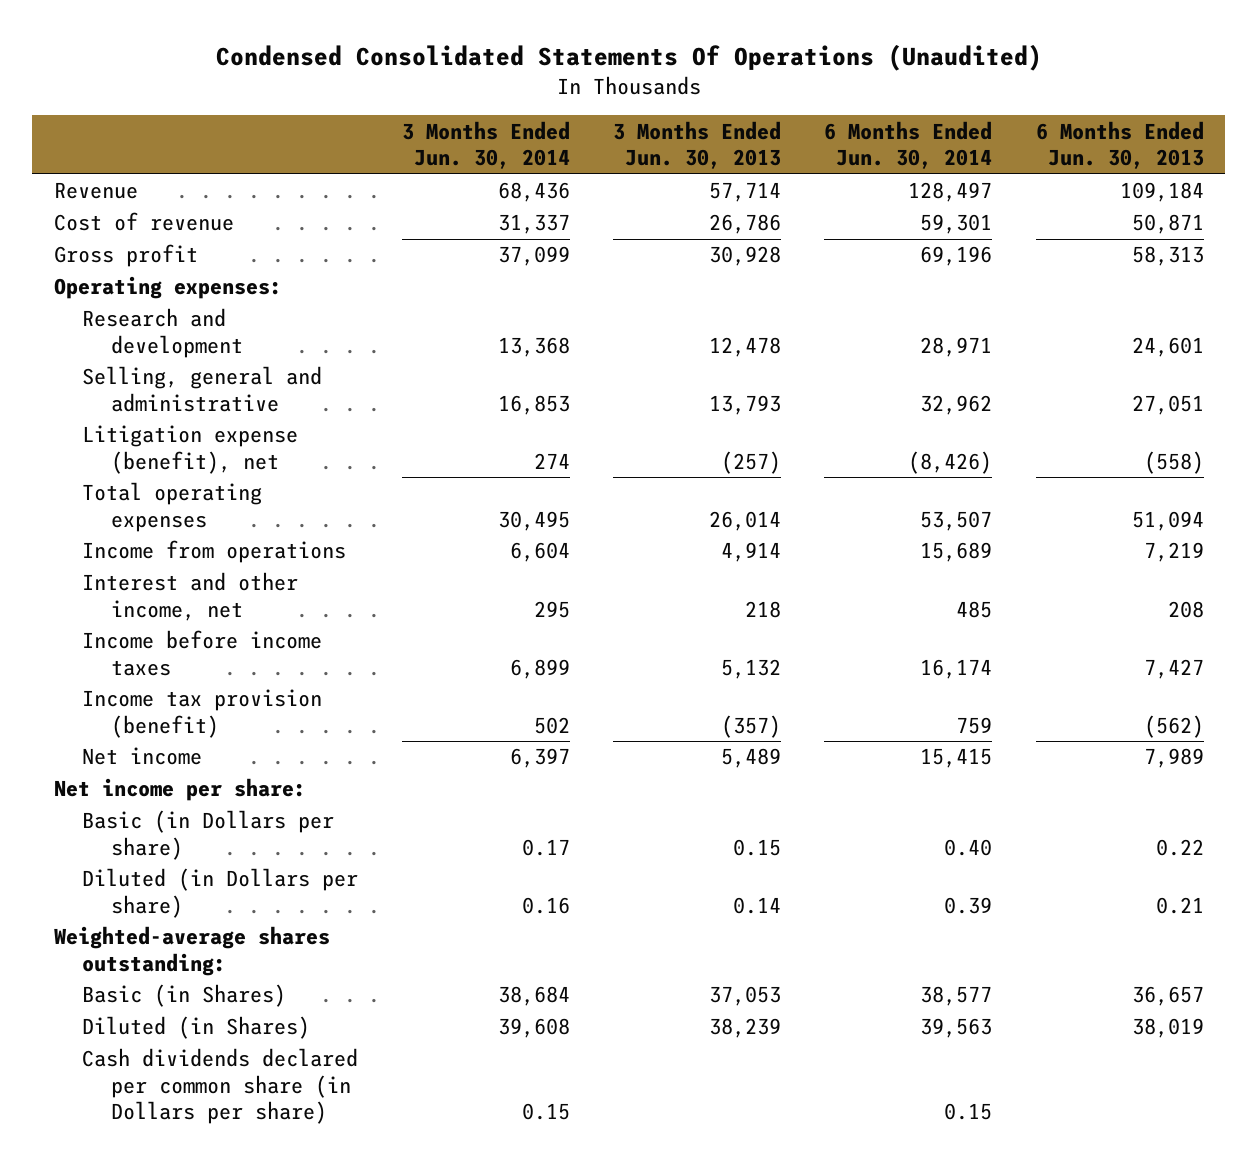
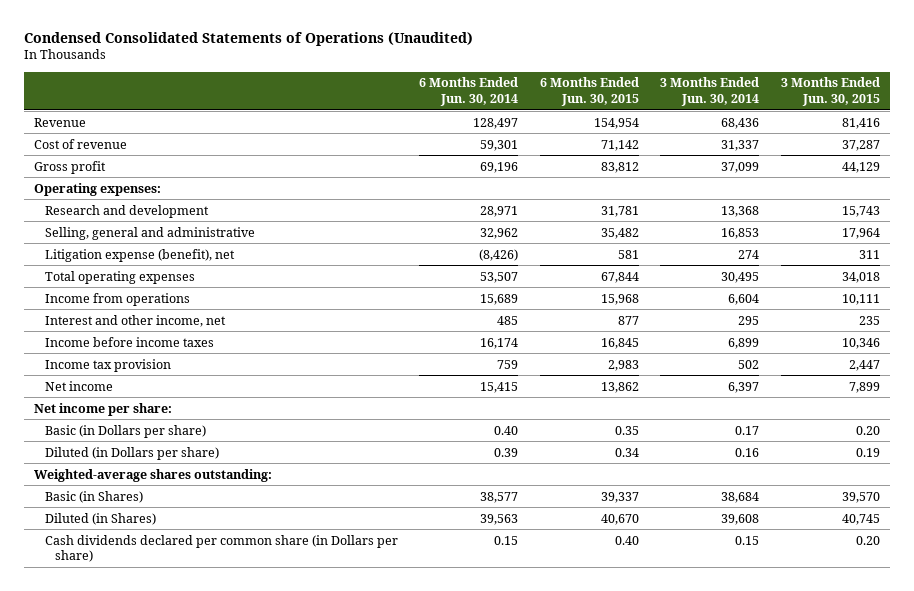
- Condensed Consolidated Statements Of Operations (Unaudited)
+ Condensed Consolidated Statements of Operations (Unaudited)
- | 3 Months Ended Jun. 30, 2014 | 3 Months Ended Jun. 30, 2013 | 6 Months Ended Jun. 30, 2014 | 6 Months Ended Jun. 30, 2013
+ | 6 Months Ended Jun. 30, 2014 | 6 Months Ended Jun. 30, 2015 | 3 Months Ended Jun. 30, 2014 | 3 Months Ended Jun. 30, 2015
- Income tax provision (benefit) | 502 | (357) | 759 | (562)
+ Income tax provision | 759 | 2,983 | 502 | 2,447

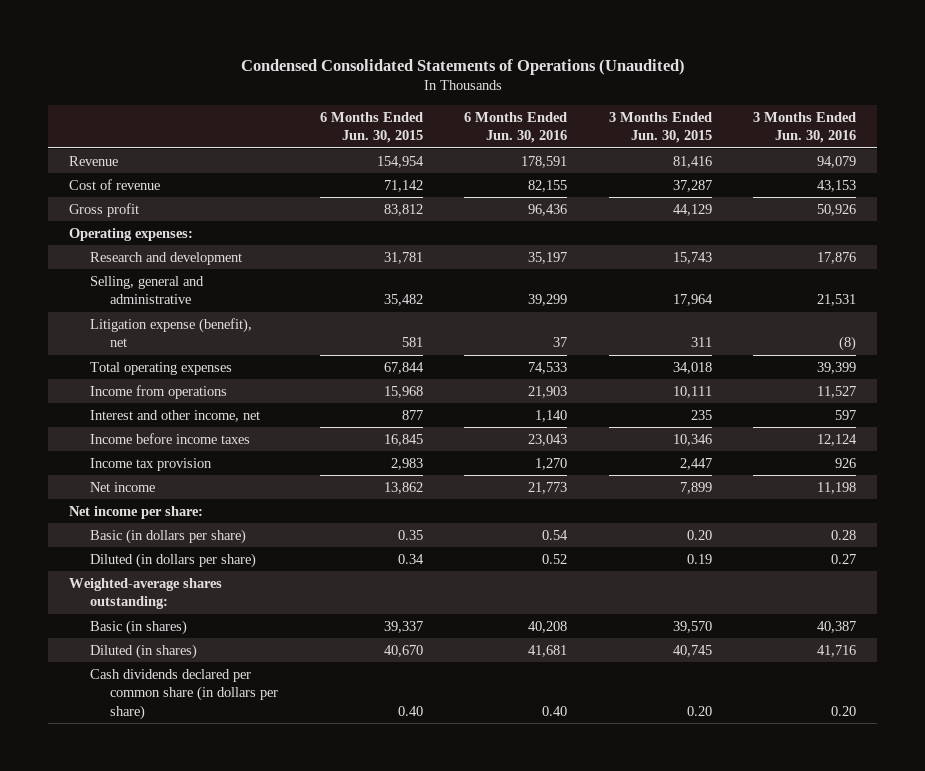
- | 6 Months Ended Jun. 30, 2014 | 6 Months Ended Jun. 30, 2015 | 3 Months Ended Jun. 30, 2014 | 3 Months Ended Jun. 30, 2015
+ | 6 Months Ended Jun. 30, 2015 | 6 Months Ended Jun. 30, 2016 | 3 Months Ended Jun. 30, 2015 | 3 Months Ended Jun. 30, 2016
- Basic (in Dollars per share) | 0.40 | 0.35 | 0.17 | 0.20
- Diluted (in Dollars per share) | 0.39 | 0.34 | 0.16 | 0.19
+ Basic (in dollars per share) | 0.35 | 0.54 | 0.20 | 0.28
+ Diluted (in dollars per share) | 0.34 | 0.52 | 0.19 | 0.27
- Basic (in Shares) | 38,577 | 39,337 | 38,684 | 39,570
- Diluted (in Shares) | 39,563 | 40,670 | 39,608 | 40,745
- Cash dividends declared per common share (in Dollars per share) | 0.15 | 0.40 | 0.15 | 0.20
+ Basic (in shares) | 39,337 | 40,208 | 39,570 | 40,387
+ Diluted (in shares) | 40,670 | 41,681 | 40,745 | 41,716
+ Cash dividends declared per common share (in dollars per share) | 0.40 | 0.40 | 0.20 | 0.20

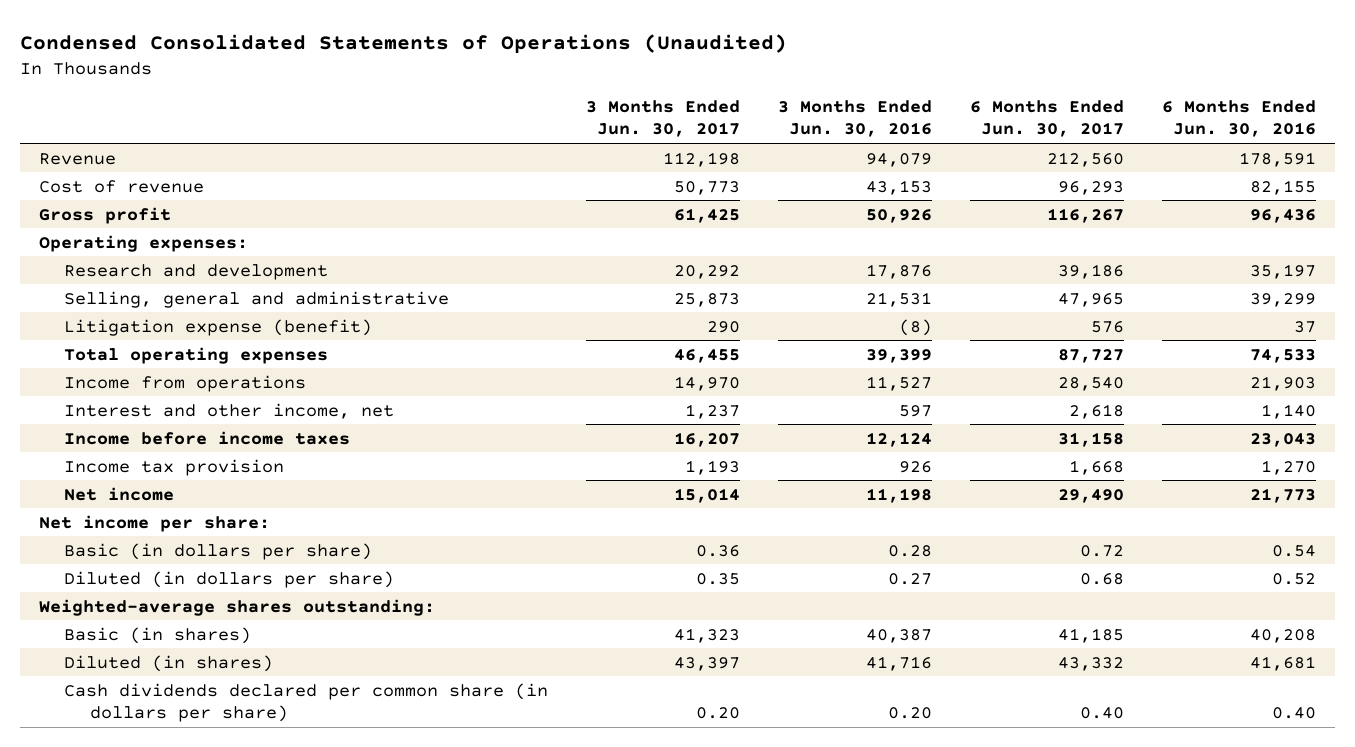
- | 6 Months Ended Jun. 30, 2015 | 6 Months Ended Jun. 30, 2016 | 3 Months Ended Jun. 30, 2015 | 3 Months Ended Jun. 30, 2016
+ | 3 Months Ended Jun. 30, 2017 | 3 Months Ended Jun. 30, 2016 | 6 Months Ended Jun. 30, 2017 | 6 Months Ended Jun. 30, 2016
- Litigation expense (benefit), net | 581 | 37 | 311 | (8)
+ Litigation expense (benefit) | 290 | (8) | 576 | 37

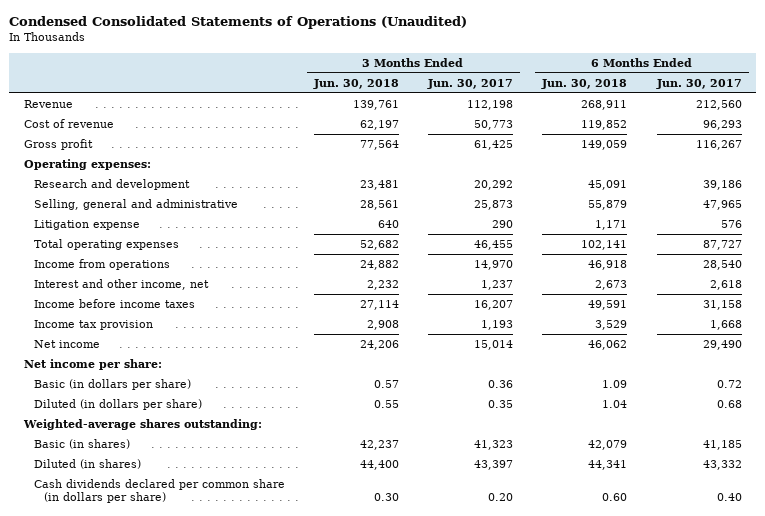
- | 3 Months Ended Jun. 30, 2017 | 3 Months Ended Jun. 30, 2016 | 6 Months Ended Jun. 30, 2017 | 6 Months Ended Jun. 30, 2016
+ | 3 Months Ended Jun. 30, 2018 | 3 Months Ended Jun. 30, 2017 | 6 Months Ended Jun. 30, 2018 | 6 Months Ended Jun. 30, 2017
- Litigation expense (benefit) | 290 | (8) | 576 | 37
+ Litigation expense | 640 | 290 | 1,171 | 576

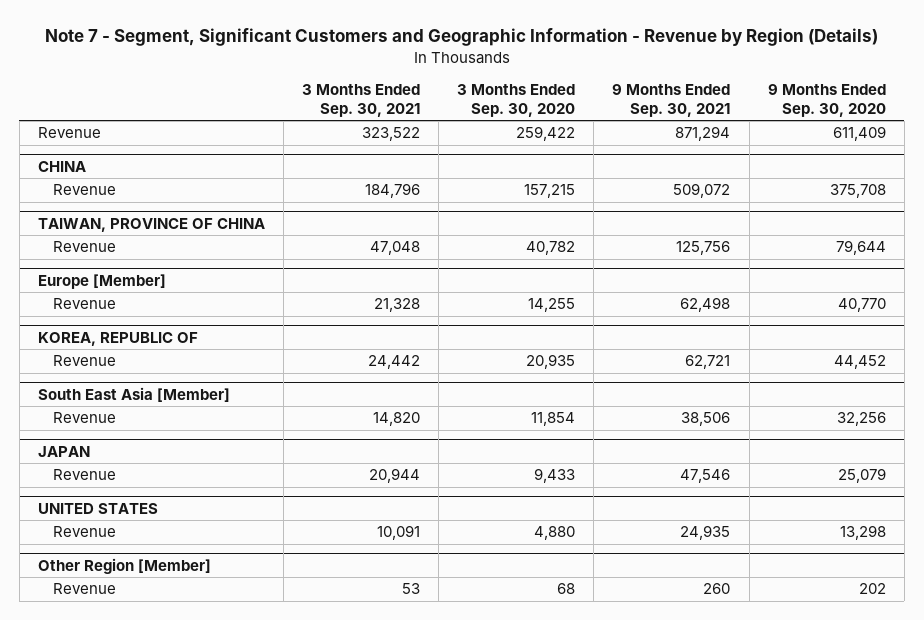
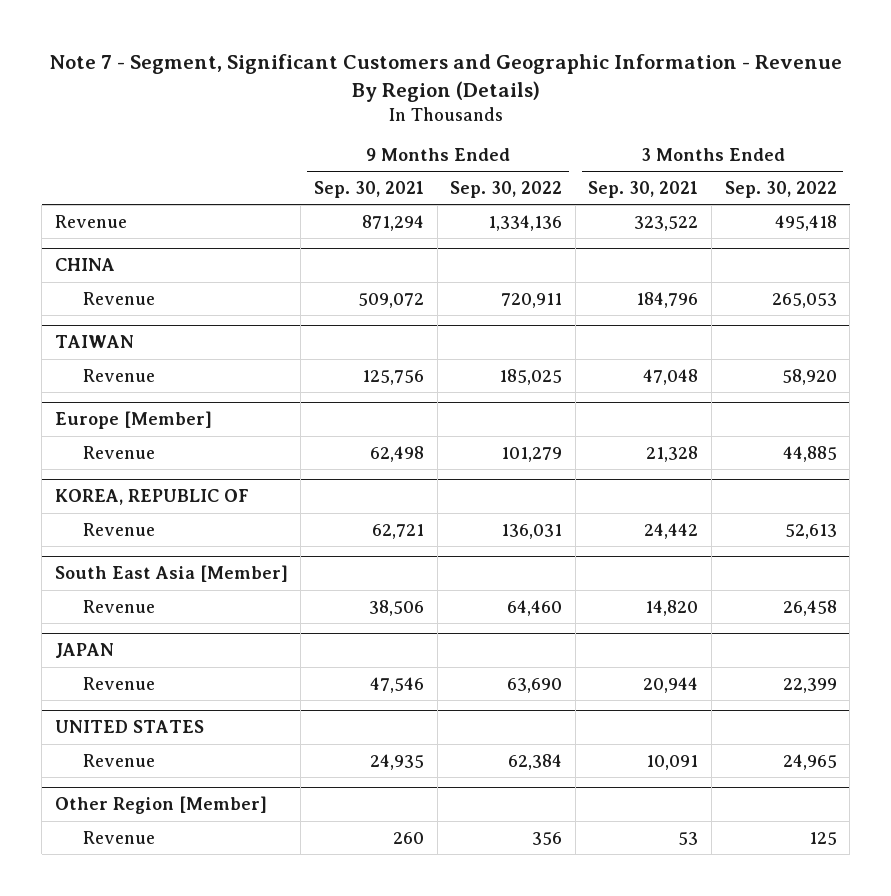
- Note 7 - Segment, Significant Customers and Geographic Information - Revenue by Region (Details)
+ Note 7 - Segment, Significant Customers and Geographic Information - Revenue By Region (Details)
- | 3 Months Ended Sep. 30, 2021 | 3 Months Ended Sep. 30, 2020 | 9 Months Ended Sep. 30, 2021 | 9 Months Ended Sep. 30, 2020
+ | 9 Months Ended Sep. 30, 2021 | 9 Months Ended Sep. 30, 2022 | 3 Months Ended Sep. 30, 2021 | 3 Months Ended Sep. 30, 2022
- TAIWAN, PROVINCE OF CHINA
+ TAIWAN

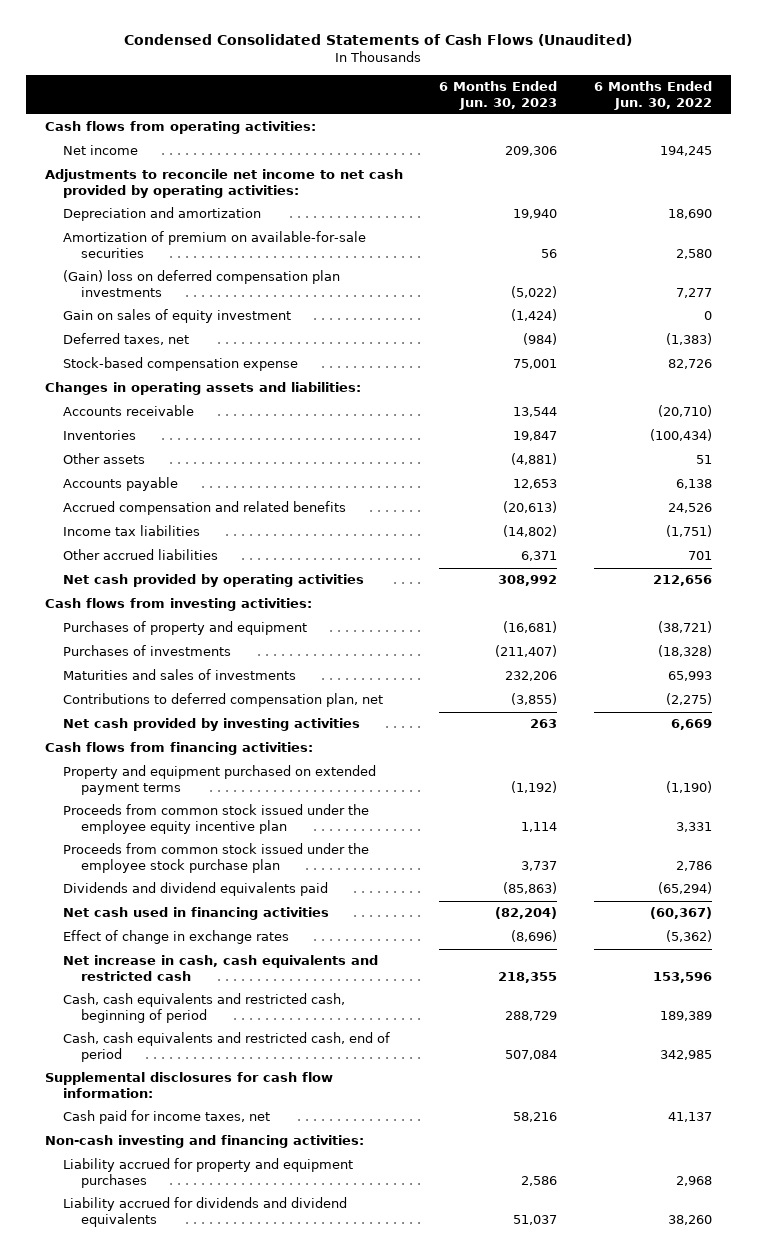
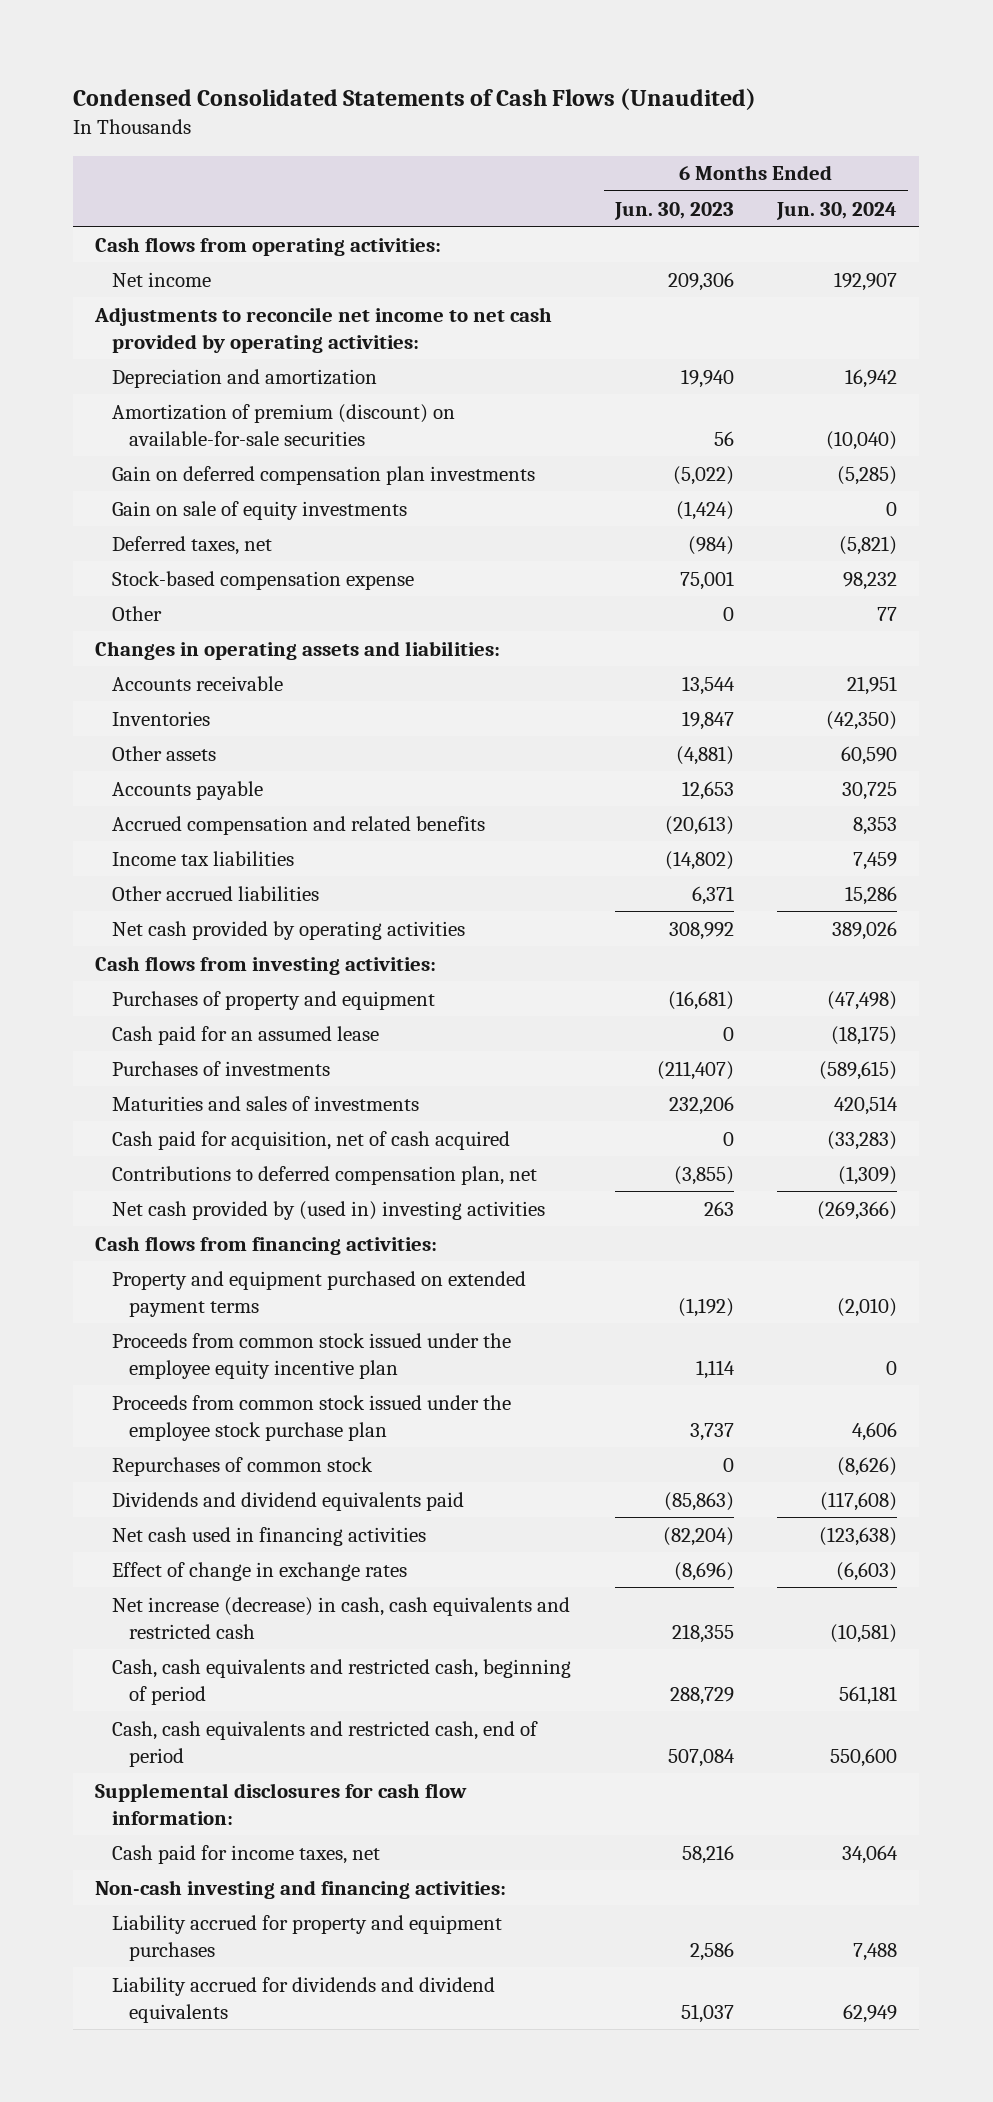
- | 6 Months Ended Jun. 30, 2023 | 6 Months Ended Jun. 30, 2022
+ | 6 Months Ended Jun. 30, 2023 | 6 Months Ended Jun. 30, 2024
- Amortization of premium on available-for-sale securities | 56 | 2,580
- (Gain) loss on deferred compensation plan investments | (5,022) | 7,277
- Gain on sales of equity investment | (1,424) | 0
+ Amortization of premium (discount) on available-for-sale securities | 56 | (10,040)
+ Gain on deferred compensation plan investments | (5,022) | (5,285)
+ Gain on sale of equity investments | (1,424) | 0
+ Other | 0 | 77
+ Cash paid for an assumed lease | 0 | (18,175)
+ Cash paid for acquisition, net of cash acquired | 0 | (33,283)
- Net cash provided by investing activities | 263 | 6,669
+ Net cash provided by (used in) investing activities | 263 | (269,366)
+ Repurchases of common stock | 0 | (8,626)
- Net increase in cash, cash equivalents and restricted cash | 218,355 | 153,596
+ Net increase (decrease) in cash, cash equivalents and restricted cash | 218,355 | (10,581)

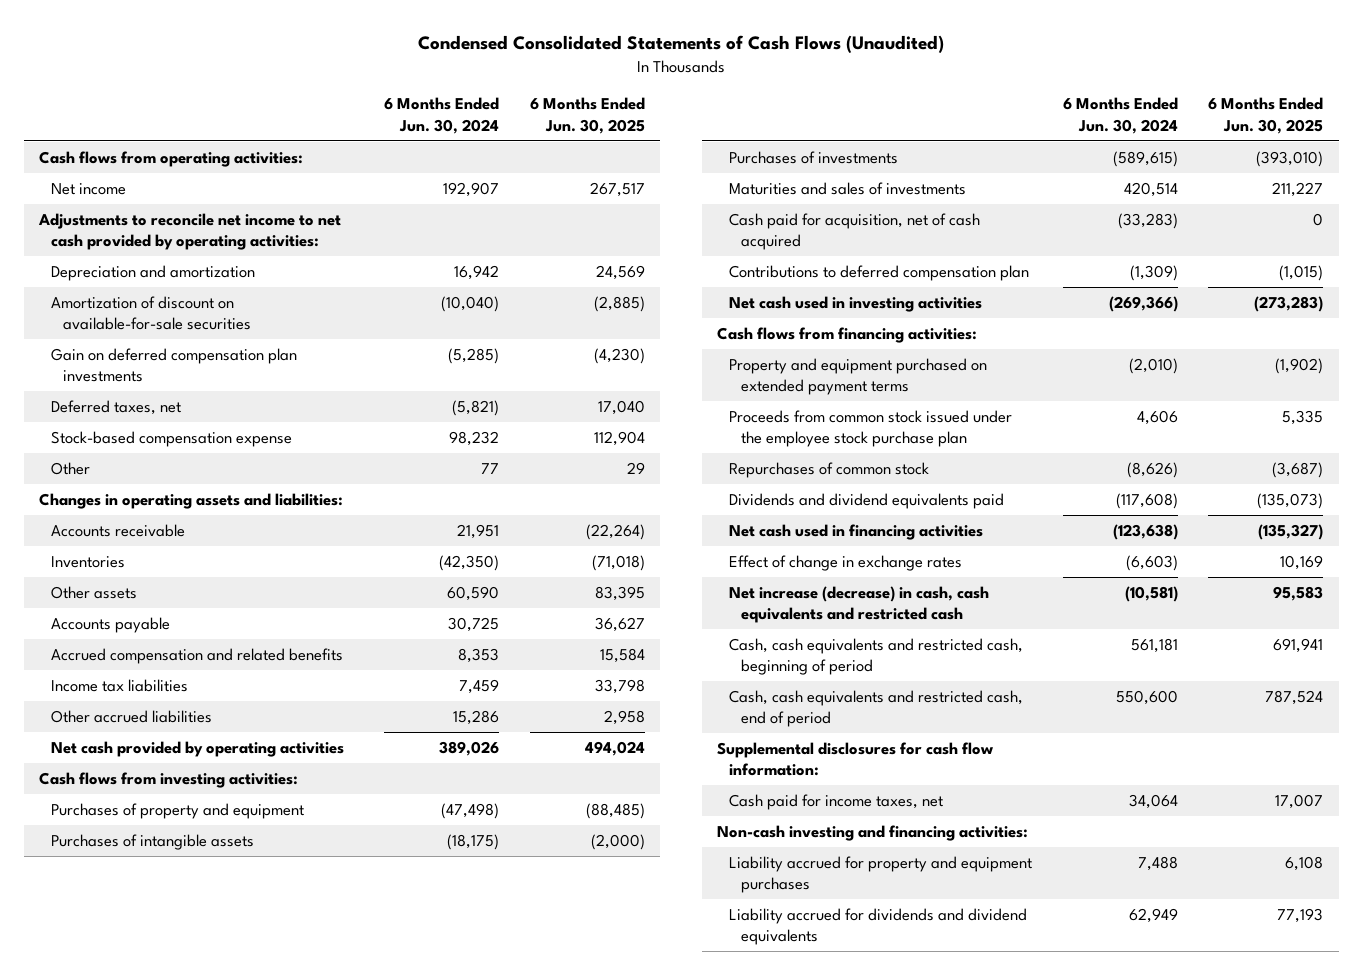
- | 6 Months Ended Jun. 30, 2023 | 6 Months Ended Jun. 30, 2024
+ | 6 Months Ended Jun. 30, 2024 | 6 Months Ended Jun. 30, 2025
- Amortization of premium (discount) on available-for-sale securities | 56 | (10,040)
+ Amortization of discount on available-for-sale securities | (10,040) | (2,885)
- Gain on sale of equity investments | (1,424) | 0
- Cash paid for an assumed lease | 0 | (18,175)
+ Purchases of intangible assets | (18,175) | (2,000)
- Contributions to deferred compensation plan, net | (3,855) | (1,309)
- Net cash provided by (used in) investing activities | 263 | (269,366)
+ Contributions to deferred compensation plan | (1,309) | (1,015)
+ Net cash used in investing activities | (269,366) | (273,283)
- Proceeds from common stock issued under the employee equity incentive plan | 1,114 | 0

